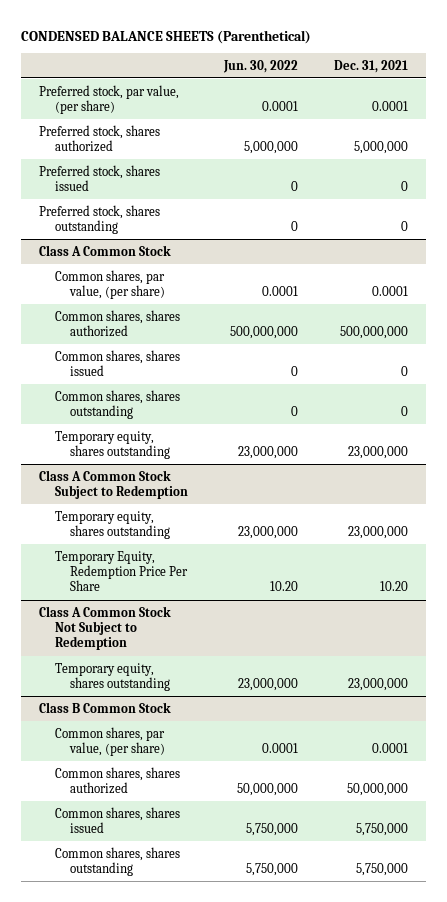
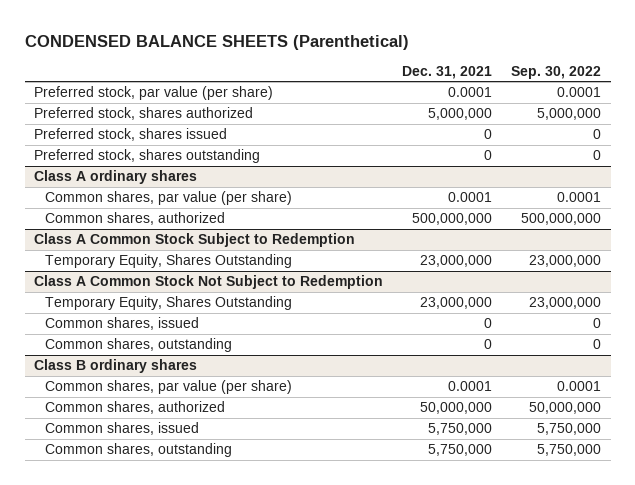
- | Jun. 30, 2022 | Dec. 31, 2021
+ | Dec. 31, 2021 | Sep. 30, 2022
- Preferred stock, par value, (per share) | 0.0001 | 0.0001
+ Preferred stock, par value (per share) | 0.0001 | 0.0001
- Class A Common Stock
- Common shares, par value, (per share) | 0.0001 | 0.0001
- Common shares, shares authorized | 500,000,000 | 500,000,000
- Common shares, shares issued | 0 | 0
- Common shares, shares outstanding | 0 | 0
- Temporary equity, shares outstanding | 23,000,000 | 23,000,000
+ Class A ordinary shares
+ Common shares, par value (per share) | 0.0001 | 0.0001
+ Common shares, authorized | 500,000,000 | 500,000,000
@ Class A Common Stock Subject to Redemption
- Temporary equity, shares outstanding | 23,000,000 | 23,000,000
- Temporary Equity, Redemption Price Per Share | 10.20 | 10.20
+ Temporary Equity, Shares Outstanding | 23,000,000 | 23,000,000
@ Class A Common Stock Not Subject to Redemption
- Temporary equity, shares outstanding | 23,000,000 | 23,000,000
- Class B Common Stock
- Common shares, par value, (per share) | 0.0001 | 0.0001
- Common shares, shares authorized | 50,000,000 | 50,000,000
- Common shares, shares issued | 5,750,000 | 5,750,000
- Common shares, shares outstanding | 5,750,000 | 5,750,000
@ Class A Common Stock Not Subject to Redemption
+ Temporary Equity, Shares Outstanding | 23,000,000 | 23,000,000
+ Common shares, issued | 0 | 0
+ Common shares, outstanding | 0 | 0
+ Class B ordinary shares
+ Common shares, par value (per share) | 0.0001 | 0.0001
+ Common shares, authorized | 50,000,000 | 50,000,000
+ Common shares, issued | 5,750,000 | 5,750,000
+ Common shares, outstanding | 5,750,000 | 5,750,000

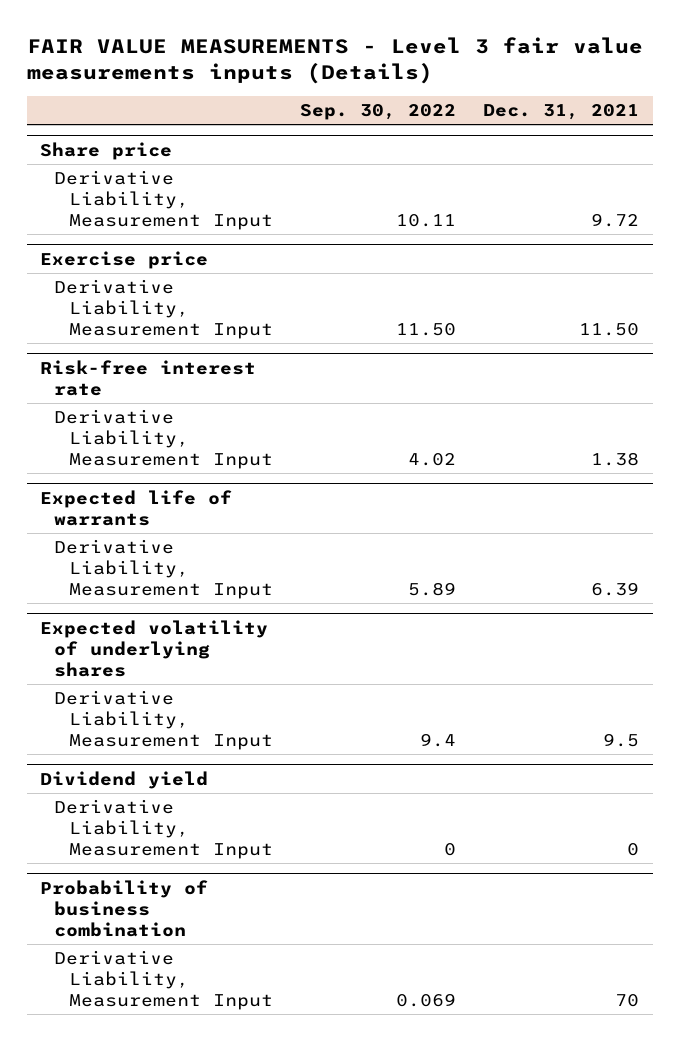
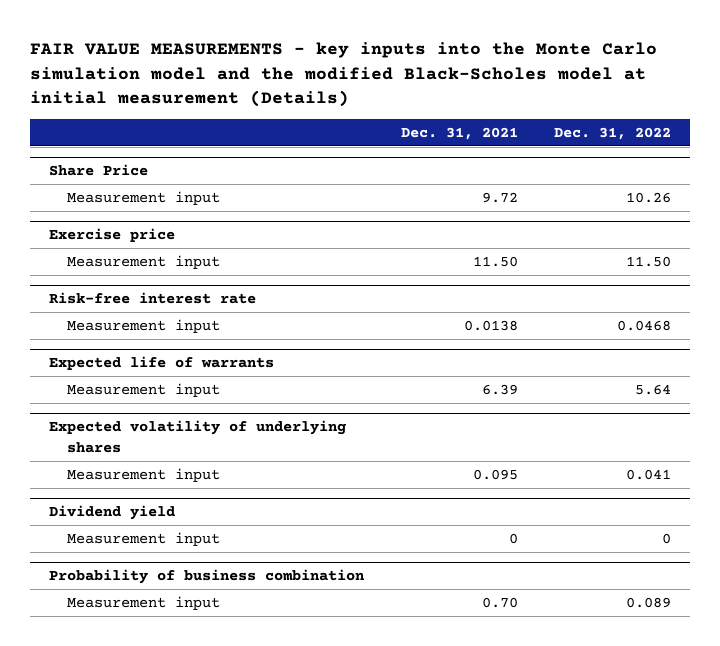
- FAIR VALUE MEASUREMENTS - Level 3 fair value measurements inputs (Details)
+ FAIR VALUE MEASUREMENTS - key inputs into the Monte Carlo simulation model and the modified Black-Scholes model at initial measurement (Details)
- | Sep. 30, 2022 | Dec. 31, 2021
+ | Dec. 31, 2021 | Dec. 31, 2022
- Share price
- Derivative Liability, Measurement Input | 10.11 | 9.72
+ Share Price
+ Measurement input | 9.72 | 10.26
@ Exercise price
- Derivative Liability, Measurement Input | 11.50 | 11.50
+ Measurement input | 11.50 | 11.50
@ Risk-free interest rate
- Derivative Liability, Measurement Input | 4.02 | 1.38
+ Measurement input | 0.0138 | 0.0468
@ Expected life of warrants
- Derivative Liability, Measurement Input | 5.89 | 6.39
+ Measurement input | 6.39 | 5.64
@ Expected volatility of underlying shares
- Derivative Liability, Measurement Input | 9.4 | 9.5
+ Measurement input | 0.095 | 0.041
@ Dividend yield
- Derivative Liability, Measurement Input | 0 | 0
+ Measurement input | 0 | 0
@ Probability of business combination
- Derivative Liability, Measurement Input | 0.069 | 70
+ Measurement input | 0.70 | 0.089

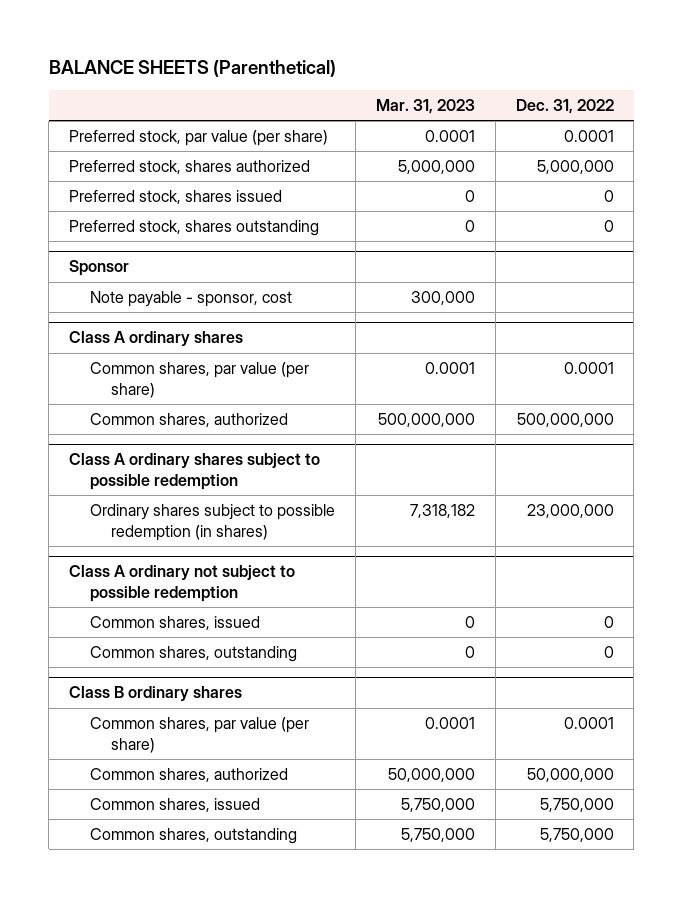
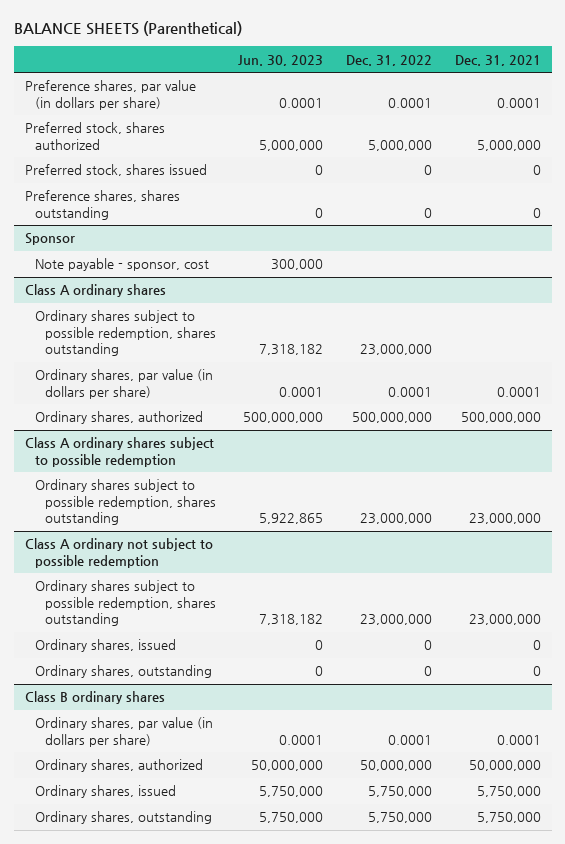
- | Mar. 31, 2023 | Dec. 31, 2022
+ | Jun. 30, 2023 | Dec. 31, 2022 | Dec. 31, 2021
- Preferred stock, par value (per share) | 0.0001 | 0.0001
+ Preference shares, par value (in dollars per share) | 0.0001 | 0.0001 | 0.0001
- Preferred stock, shares outstanding | 0 | 0
+ Preference shares, shares outstanding | 0 | 0 | 0
@ Class A ordinary shares
- Common shares, par value (per share) | 0.0001 | 0.0001
- Common shares, authorized | 500,000,000 | 500,000,000
+ Ordinary shares subject to possible redemption, shares outstanding | 7,318,182 | 23,000,000 |
+ Ordinary shares, par value (in dollars per share) | 0.0001 | 0.0001 | 0.0001
+ Ordinary shares, authorized | 500,000,000 | 500,000,000 | 500,000,000
@ Class A ordinary shares subject to possible redemption
- Ordinary shares subject to possible redemption (in shares) | 7,318,182 | 23,000,000
+ Ordinary shares subject to possible redemption, shares outstanding | 5,922,865 | 23,000,000 | 23,000,000
@ Class A ordinary not subject to possible redemption
- Common shares, issued | 0 | 0
- Common shares, outstanding | 0 | 0
+ Ordinary shares subject to possible redemption, shares outstanding | 7,318,182 | 23,000,000 | 23,000,000
+ Ordinary shares, issued | 0 | 0 | 0
+ Ordinary shares, outstanding | 0 | 0 | 0
@ Class B ordinary shares
- Common shares, par value (per share) | 0.0001 | 0.0001
- Common shares, authorized | 50,000,000 | 50,000,000
- Common shares, issued | 5,750,000 | 5,750,000
- Common shares, outstanding | 5,750,000 | 5,750,000
+ Ordinary shares, par value (in dollars per share) | 0.0001 | 0.0001 | 0.0001
+ Ordinary shares, authorized | 50,000,000 | 50,000,000 | 50,000,000
+ Ordinary shares, issued | 5,750,000 | 5,750,000 | 5,750,000
+ Ordinary shares, outstanding | 5,750,000 | 5,750,000 | 5,750,000

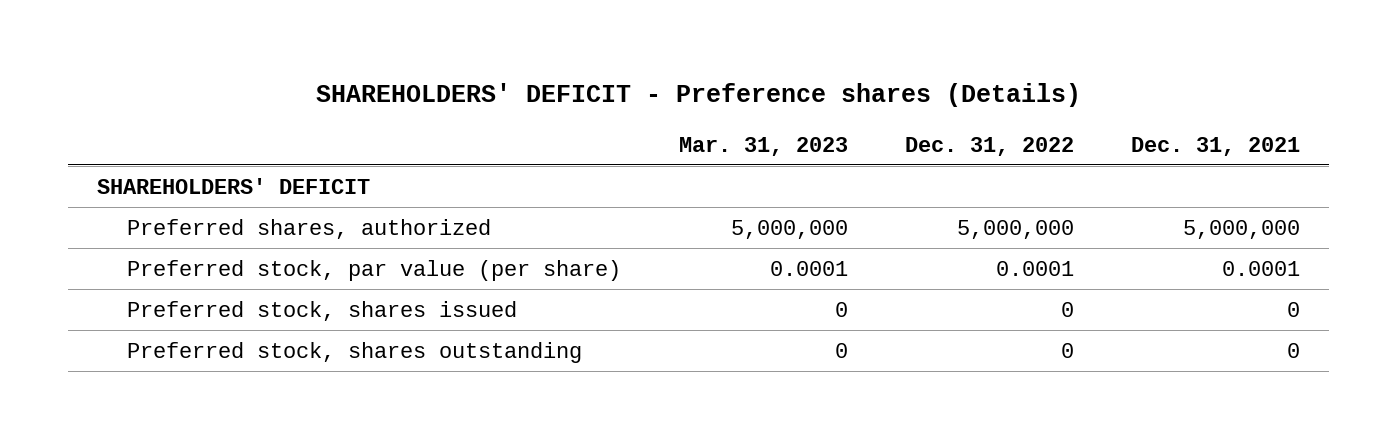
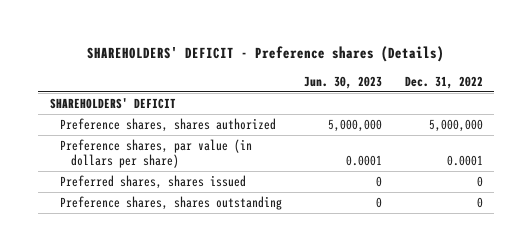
- | Mar. 31, 2023 | Dec. 31, 2022 | Dec. 31, 2021
+ | Jun. 30, 2023 | Dec. 31, 2022
- Preferred shares, authorized | 5,000,000 | 5,000,000 | 5,000,000
- Preferred stock, par value (per share) | 0.0001 | 0.0001 | 0.0001
- Preferred stock, shares issued | 0 | 0 | 0
- Preferred stock, shares outstanding | 0 | 0 | 0
+ Preference shares, shares authorized | 5,000,000 | 5,000,000
+ Preference shares, par value (in dollars per share) | 0.0001 | 0.0001
+ Preferred shares, shares issued | 0 | 0
+ Preference shares, shares outstanding | 0 | 0

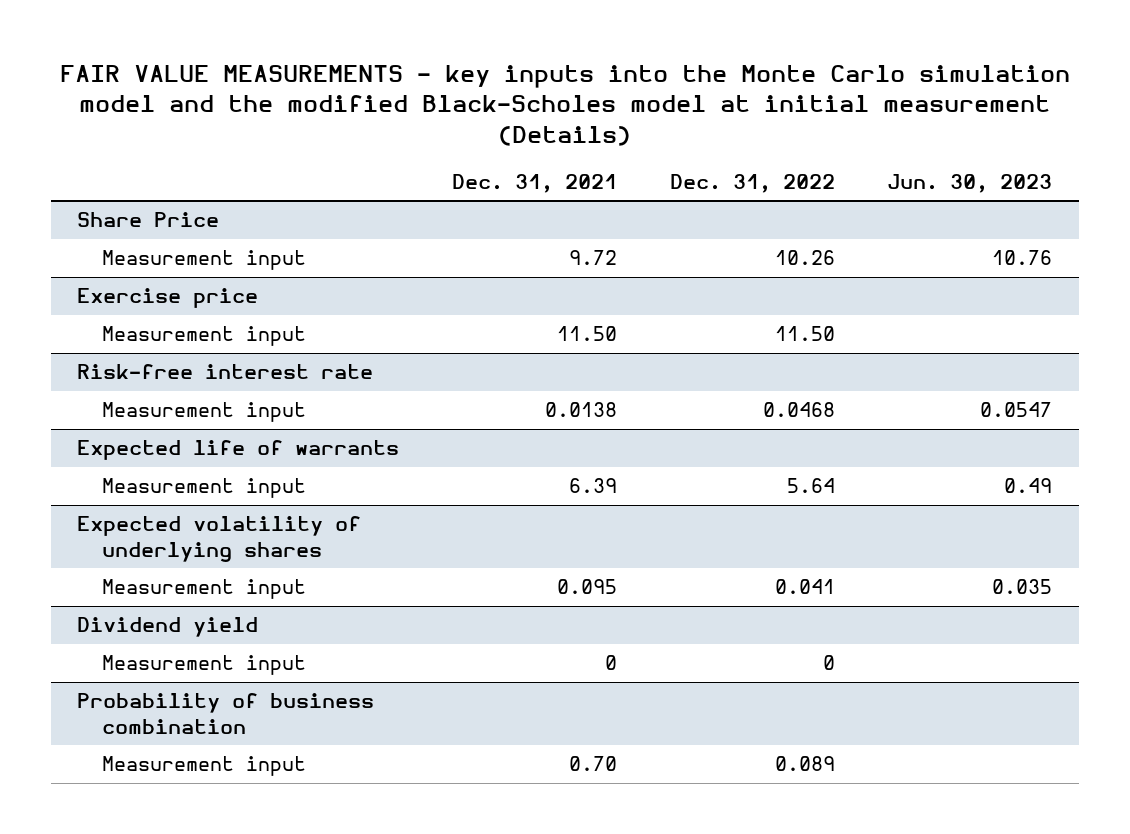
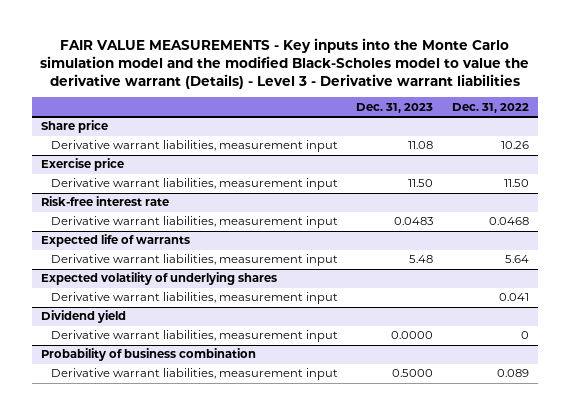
- FAIR VALUE MEASUREMENTS - key inputs into the Monte Carlo simulation model and the modified Black-Scholes model at initial measurement (Details)
+ FAIR VALUE MEASUREMENTS - Key inputs into the Monte Carlo simulation model and the modified Black-Scholes model to value the derivative warrant (Details) - Level 3 - Derivative warrant liabilities
- | Dec. 31, 2021 | Dec. 31, 2022 | Jun. 30, 2023
+ | Dec. 31, 2023 | Dec. 31, 2022
- Share Price
- Measurement input | 9.72 | 10.26 | 10.76
+ Share price
+ Derivative warrant liabilities, measurement input | 11.08 | 10.26
@ Exercise price
- Measurement input | 11.50 | 11.50 |
+ Derivative warrant liabilities, measurement input | 11.50 | 11.50
@ Risk-free interest rate
- Measurement input | 0.0138 | 0.0468 | 0.0547
+ Derivative warrant liabilities, measurement input | 0.0483 | 0.0468
@ Expected life of warrants
- Measurement input | 6.39 | 5.64 | 0.49
+ Derivative warrant liabilities, measurement input | 5.48 | 5.64
@ Expected volatility of underlying shares
- Measurement input | 0.095 | 0.041 | 0.035
+ Derivative warrant liabilities, measurement input | | 0.041
@ Dividend yield
- Measurement input | 0 | 0 |
+ Derivative warrant liabilities, measurement input | 0.0000 | 0
@ Probability of business combination
- Measurement input | 0.70 | 0.089 |
+ Derivative warrant liabilities, measurement input | 0.5000 | 0.089

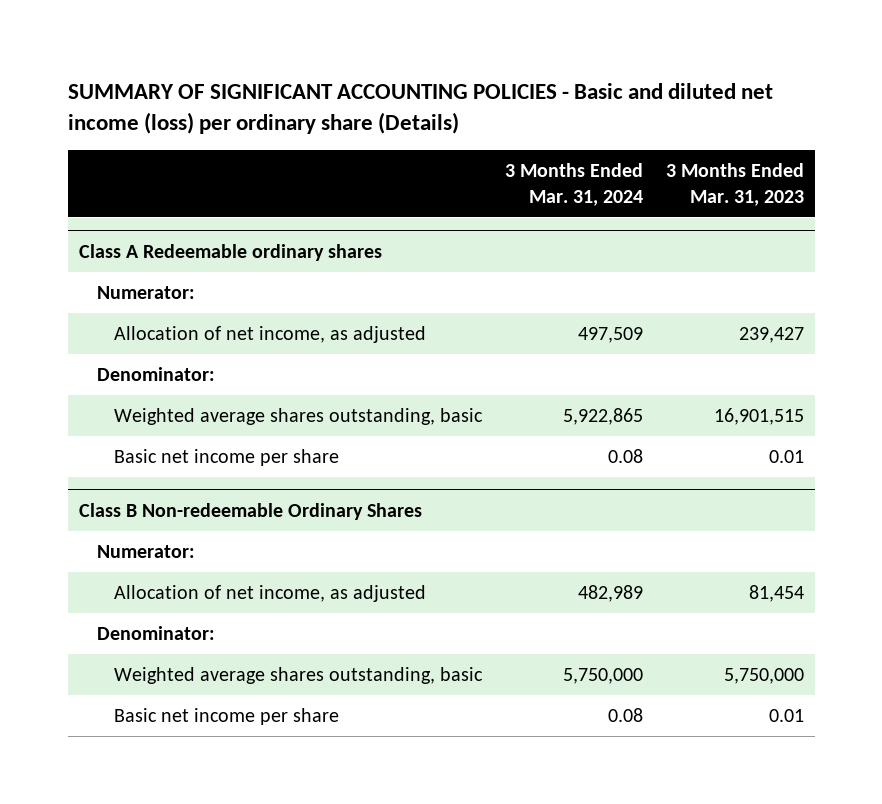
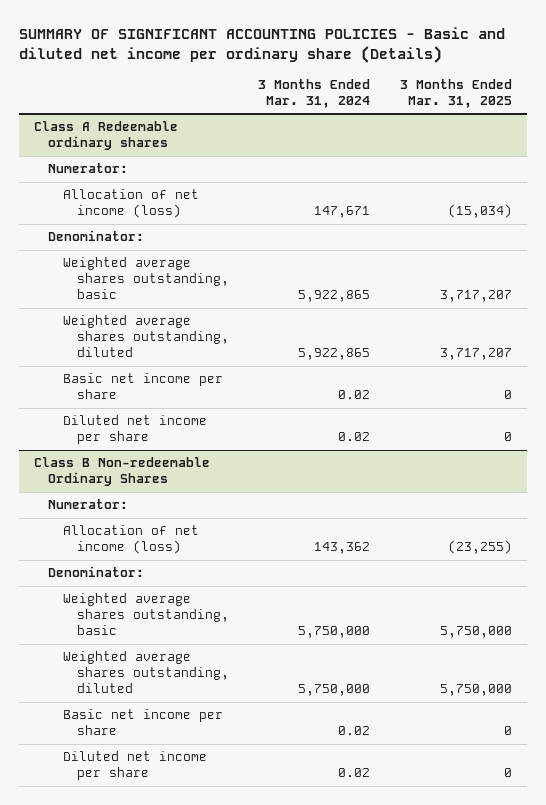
- SUMMARY OF SIGNIFICANT ACCOUNTING POLICIES - Basic and diluted net income (loss) per ordinary share (Details)
+ SUMMARY OF SIGNIFICANT ACCOUNTING POLICIES - Basic and diluted net income per ordinary share (Details)
- | 3 Months Ended Mar. 31, 2024 | 3 Months Ended Mar. 31, 2023
+ | 3 Months Ended Mar. 31, 2024 | 3 Months Ended Mar. 31, 2025
@ Class A Redeemable ordinary shares
- Allocation of net income, as adjusted | 497,509 | 239,427
+ Allocation of net income (loss) | 147,671 | (15,034)
- Basic net income per share | 0.08 | 0.01
+ Weighted average shares outstanding, diluted | 5,922,865 | 3,717,207
+ Basic net income per share | 0.02 | 0
+ Diluted net income per share | 0.02 | 0
@ Class B Non-redeemable Ordinary Shares
- Allocation of net income, as adjusted | 482,989 | 81,454
+ Allocation of net income (loss) | 143,362 | (23,255)
- Basic net income per share | 0.08 | 0.01
+ Weighted average shares outstanding, diluted | 5,750,000 | 5,750,000
+ Basic net income per share | 0.02 | 0
+ Diluted net income per share | 0.02 | 0

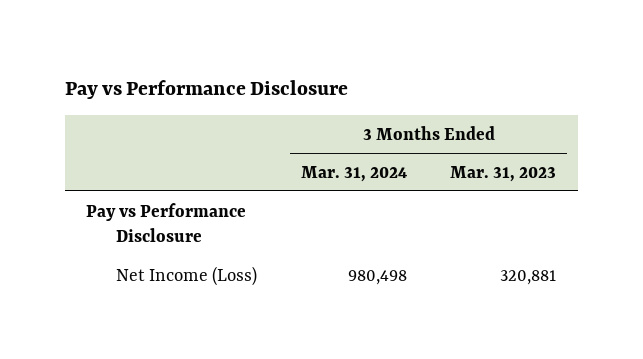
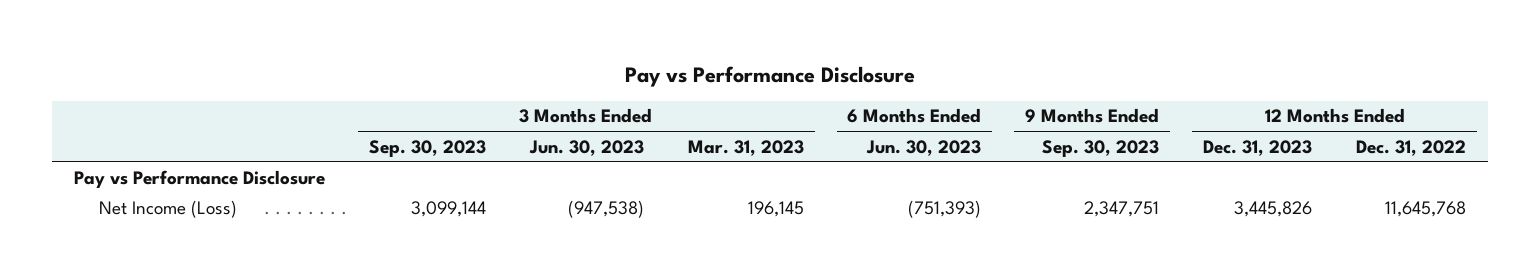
- | 3 Months Ended Mar. 31, 2024 | 3 Months Ended Mar. 31, 2023
+ | 3 Months Ended Sep. 30, 2023 | 3 Months Ended Jun. 30, 2023 | 3 Months Ended Mar. 31, 2023 | 6 Months Ended Jun. 30, 2023 | 9 Months Ended Sep. 30, 2023 | 12 Months Ended Dec. 31, 2023 | 12 Months Ended Dec. 31, 2022
- Net Income (Loss) | 980,498 | 320,881
+ Net Income (Loss) | 3,099,144 | (947,538) | 196,145 | (751,393) | 2,347,751 | 3,445,826 | 11,645,768

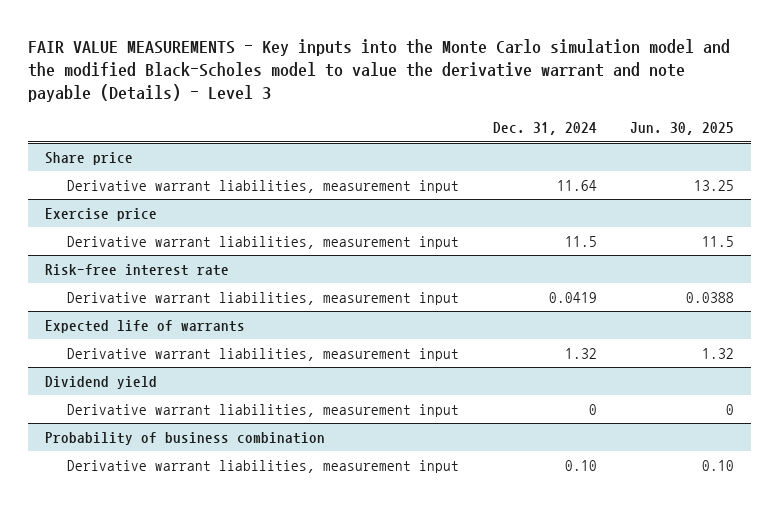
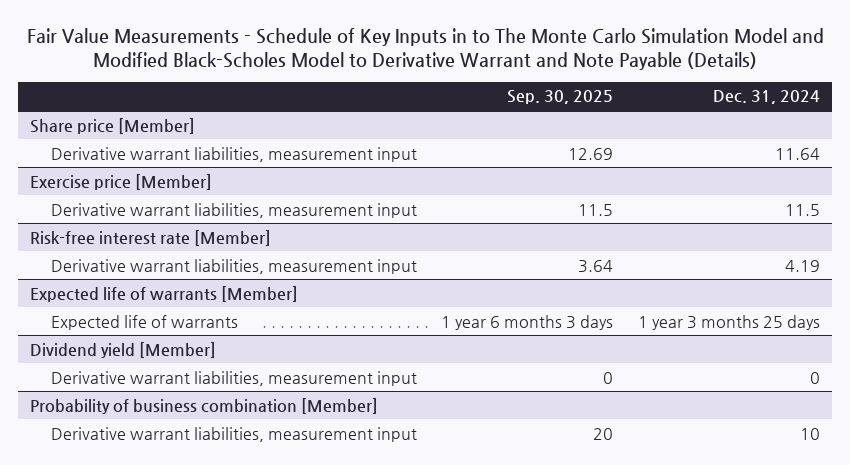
- FAIR VALUE MEASUREMENTS - Key inputs into the Monte Carlo simulation model and the modified Black-Scholes model to value the derivative warrant and note payable (Details) - Level 3
+ Fair Value Measurements - Schedule of Key Inputs in to The Monte Carlo Simulation Model and Modified Black-Scholes Model to Derivative Warrant and Note Payable (Details)
- | Dec. 31, 2024 | Jun. 30, 2025
+ | Sep. 30, 2025 | Dec. 31, 2024
- Share price
+ Share price [Member]
- Exercise price
+ Exercise price [Member]
- Risk-free interest rate
- Derivative warrant liabilities, measurement input | 0.0419 | 0.0388
- Expected life of warrants
- Derivative warrant liabilities, measurement input | 1.32 | 1.32
- Dividend yield
+ Risk-free interest rate [Member]
+ Derivative warrant liabilities, measurement input | 3.64 | 4.19
+ Expected life of warrants [Member]
+ Expected life of warrants | 1 year 6 months 3 days | 1 year 3 months 25 days
+ Dividend yield [Member]
- Probability of business combination
- Derivative warrant liabilities, measurement input | 0.10 | 0.10
+ Probability of business combination [Member]
+ Derivative warrant liabilities, measurement input | 20 | 10

